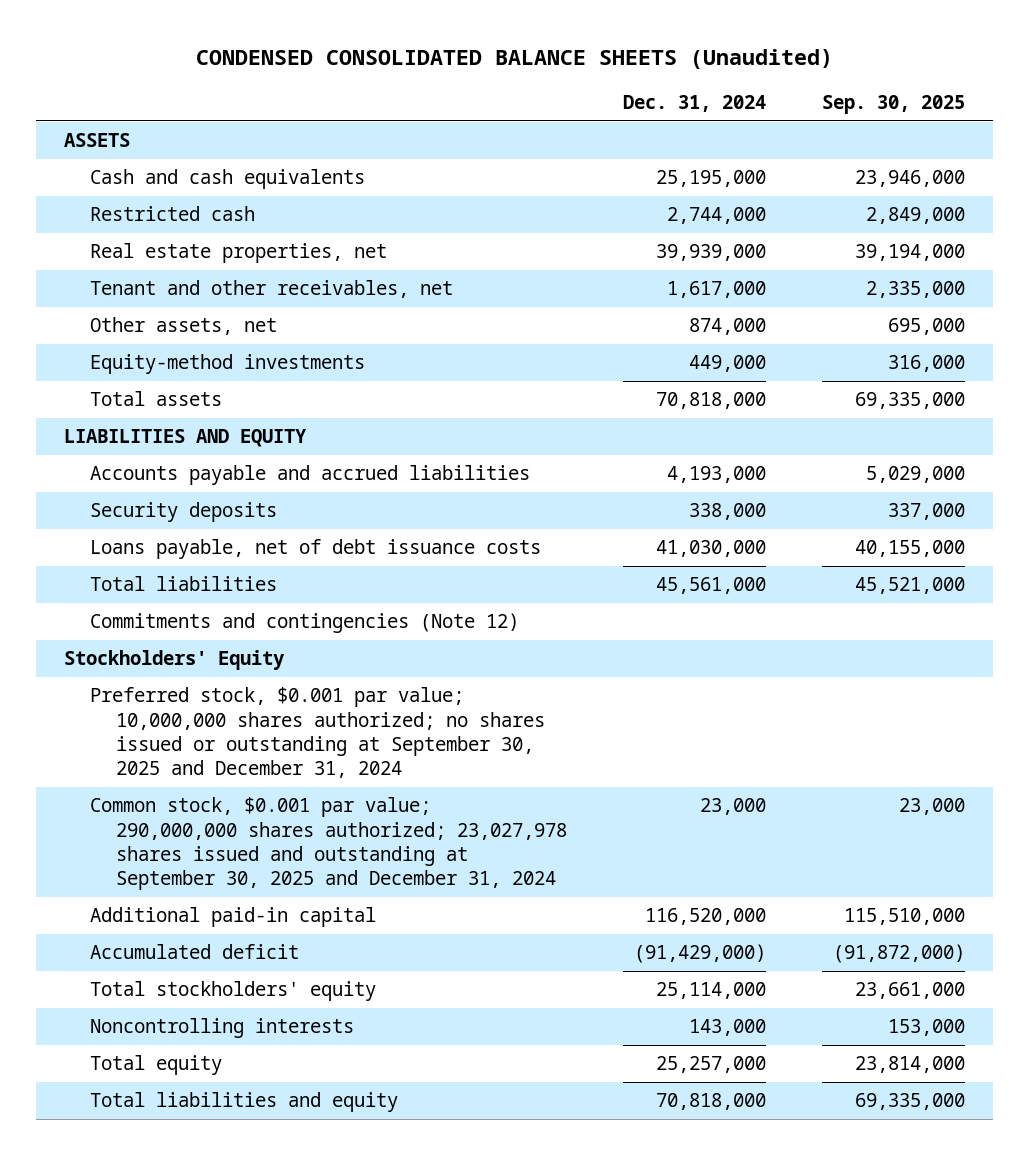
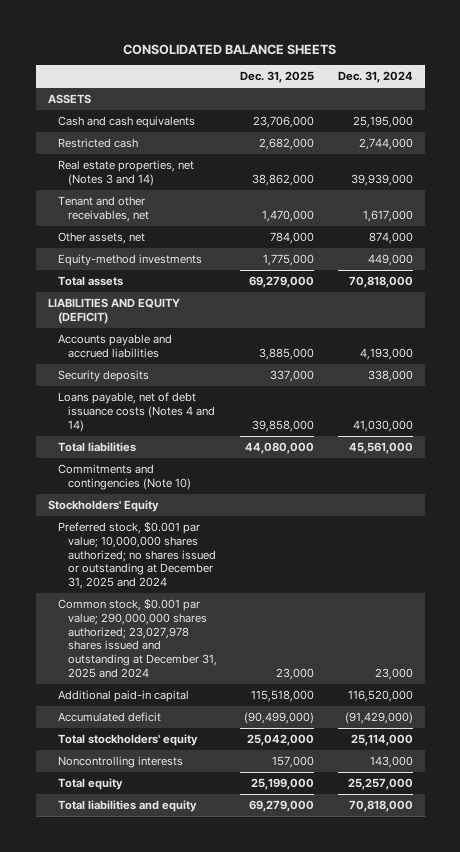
- CONDENSED CONSOLIDATED BALANCE SHEETS (Unaudited)
+ CONSOLIDATED BALANCE SHEETS
- | Dec. 31, 2024 | Sep. 30, 2025
+ | Dec. 31, 2025 | Dec. 31, 2024
- Real estate properties, net | 39,939,000 | 39,194,000
+ Real estate properties, net (Notes 3 and 14) | 38,862,000 | 39,939,000
- LIABILITIES AND EQUITY
+ LIABILITIES AND EQUITY (DEFICIT)
- Loans payable, net of debt issuance costs | 41,030,000 | 40,155,000
+ Loans payable, net of debt issuance costs (Notes 4 and 14) | 39,858,000 | 41,030,000
- Commitments and contingencies (Note 12)
+ Commitments and contingencies (Note 10)
- Preferred stock, $0.001 par value; 10,000,000 shares authorized; no shares issued or outstanding at September 30, 2025 and December 31, 2024
- Common stock, $0.001 par value; 290,000,000 shares authorized; 23,027,978 shares issued and outstanding at September 30, 2025 and December 31, 2024 | 23,000 | 23,000
+ Preferred stock, $0.001 par value; 10,000,000 shares authorized; no shares issued or outstanding at December 31, 2025 and 2024
+ Common stock, $0.001 par value; 290,000,000 shares authorized; 23,027,978 shares issued and outstanding at December 31, 2025 and 2024 | 23,000 | 23,000

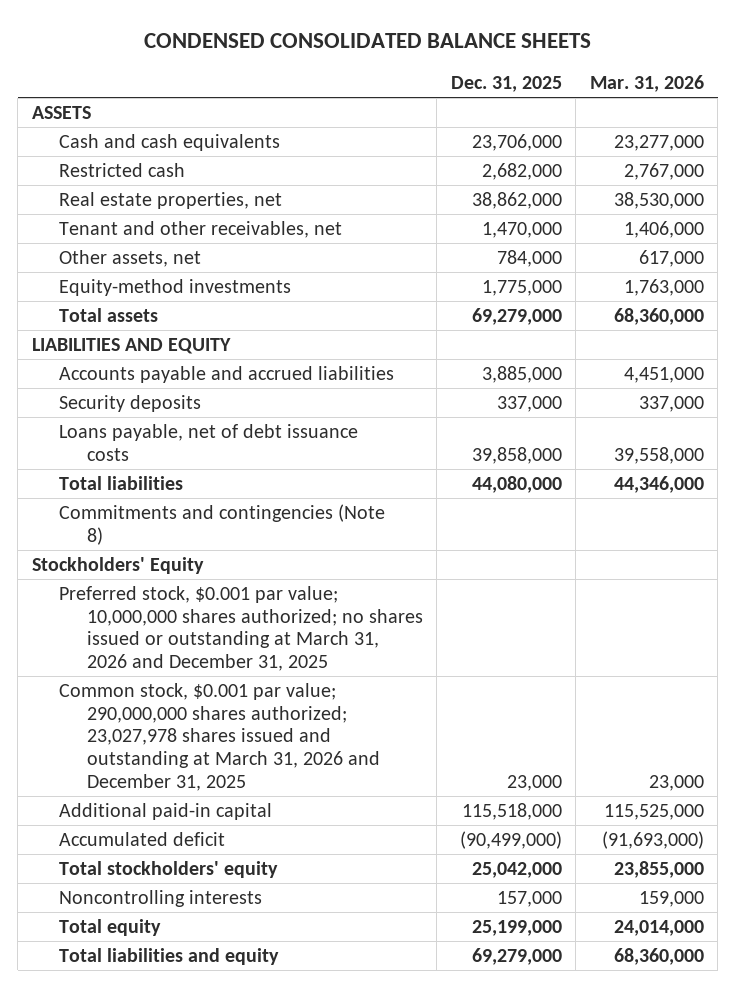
- CONSOLIDATED BALANCE SHEETS
+ CONDENSED CONSOLIDATED BALANCE SHEETS
- | Dec. 31, 2025 | Dec. 31, 2024
+ | Dec. 31, 2025 | Mar. 31, 2026
- Real estate properties, net (Notes 3 and 14) | 38,862,000 | 39,939,000
+ Real estate properties, net | 38,862,000 | 38,530,000
- LIABILITIES AND EQUITY (DEFICIT)
+ LIABILITIES AND EQUITY
- Loans payable, net of debt issuance costs (Notes 4 and 14) | 39,858,000 | 41,030,000
+ Loans payable, net of debt issuance costs | 39,858,000 | 39,558,000
- Commitments and contingencies (Note 10)
+ Commitments and contingencies (Note 8)
- Preferred stock, $0.001 par value; 10,000,000 shares authorized; no shares issued or outstanding at December 31, 2025 and 2024
- Common stock, $0.001 par value; 290,000,000 shares authorized; 23,027,978 shares issued and outstanding at December 31, 2025 and 2024 | 23,000 | 23,000
+ Preferred stock, $0.001 par value; 10,000,000 shares authorized; no shares issued or outstanding at March 31, 2026 and December 31, 2025
+ Common stock, $0.001 par value; 290,000,000 shares authorized; 23,027,978 shares issued and outstanding at March 31, 2026 and December 31, 2025 | 23,000 | 23,000

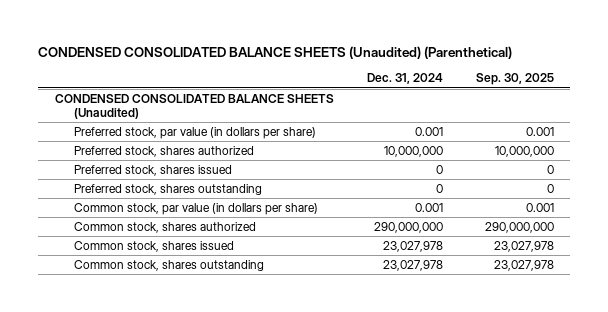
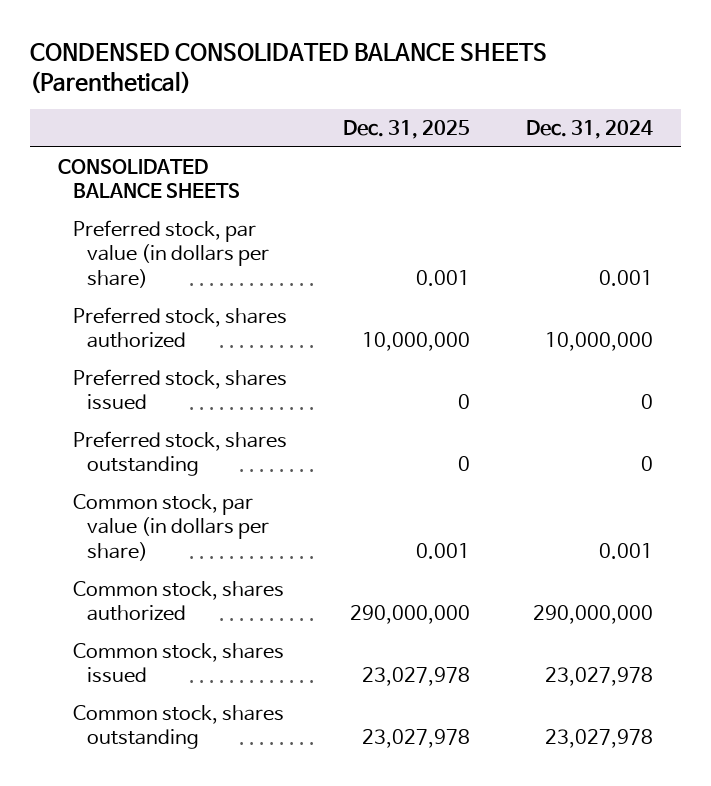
- CONDENSED CONSOLIDATED BALANCE SHEETS (Unaudited) (Parenthetical)
+ CONDENSED CONSOLIDATED BALANCE SHEETS (Parenthetical)
- | Dec. 31, 2024 | Sep. 30, 2025
+ | Dec. 31, 2025 | Dec. 31, 2024
- CONDENSED CONSOLIDATED BALANCE SHEETS (Unaudited)
+ CONSOLIDATED BALANCE SHEETS

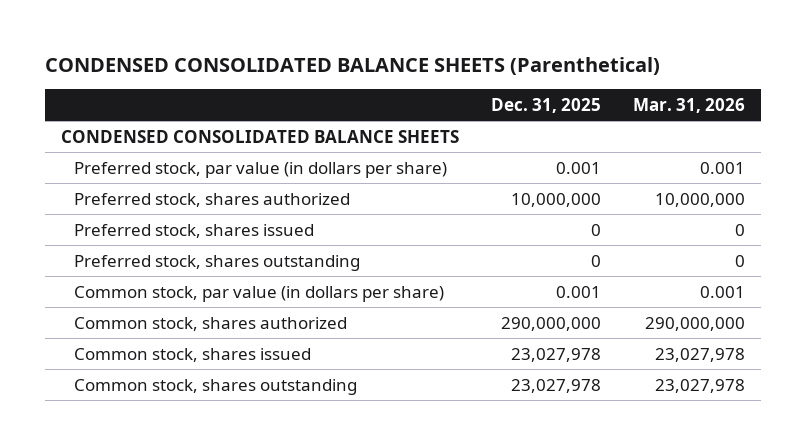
- | Dec. 31, 2025 | Dec. 31, 2024
+ | Dec. 31, 2025 | Mar. 31, 2026
- CONSOLIDATED BALANCE SHEETS
+ CONDENSED CONSOLIDATED BALANCE SHEETS

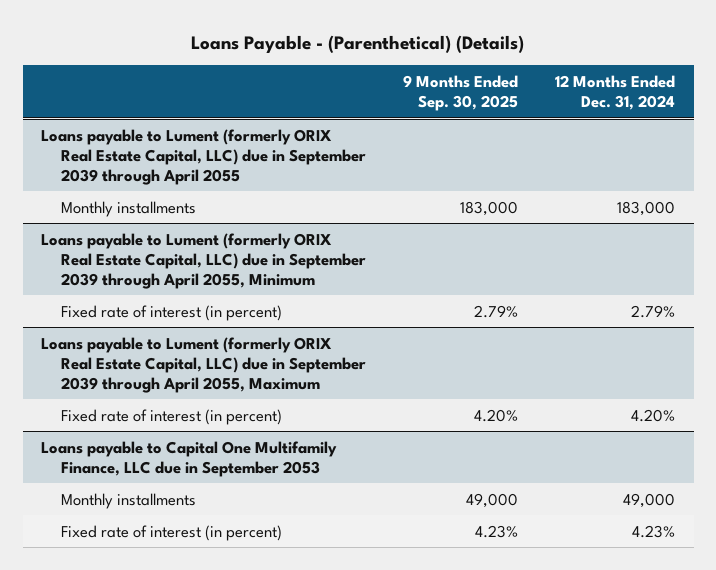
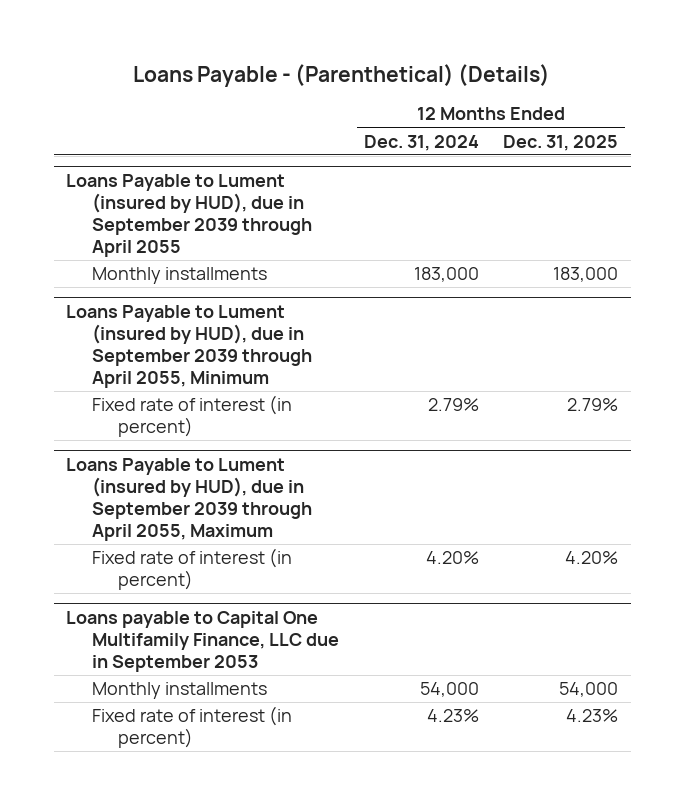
- | 9 Months Ended Sep. 30, 2025 | 12 Months Ended Dec. 31, 2024
+ | 12 Months Ended Dec. 31, 2024 | 12 Months Ended Dec. 31, 2025
- Loans payable to Lument (formerly ORIX Real Estate Capital, LLC) due in September 2039 through April 2055
+ Loans Payable to Lument (insured by HUD), due in September 2039 through April 2055
- Loans payable to Lument (formerly ORIX Real Estate Capital, LLC) due in September 2039 through April 2055, Minimum
+ Loans Payable to Lument (insured by HUD), due in September 2039 through April 2055, Minimum
- Loans payable to Lument (formerly ORIX Real Estate Capital, LLC) due in September 2039 through April 2055, Maximum
+ Loans Payable to Lument (insured by HUD), due in September 2039 through April 2055, Maximum
@ Loans payable to Capital One Multifamily Finance, LLC due in September 2053
- Monthly installments | 49,000 | 49,000
+ Monthly installments | 54,000 | 54,000

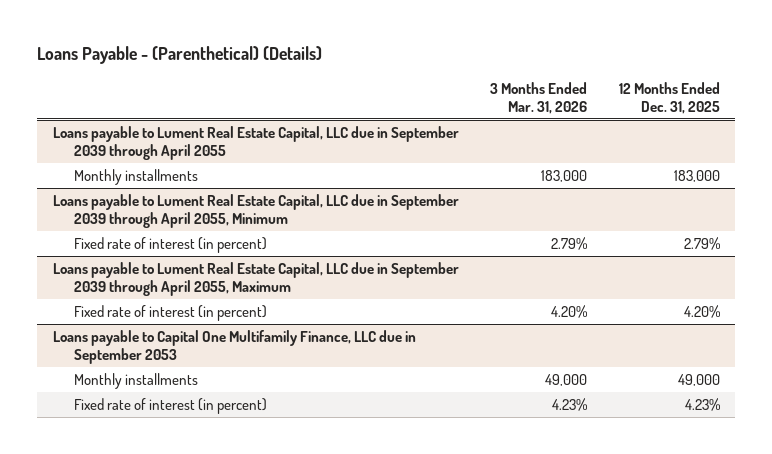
- | 12 Months Ended Dec. 31, 2024 | 12 Months Ended Dec. 31, 2025
+ | 3 Months Ended Mar. 31, 2026 | 12 Months Ended Dec. 31, 2025
- Loans Payable to Lument (insured by HUD), due in September 2039 through April 2055
+ Loans payable to Lument Real Estate Capital, LLC due in September 2039 through April 2055
- Loans Payable to Lument (insured by HUD), due in September 2039 through April 2055, Minimum
+ Loans payable to Lument Real Estate Capital, LLC due in September 2039 through April 2055, Minimum
- Loans Payable to Lument (insured by HUD), due in September 2039 through April 2055, Maximum
+ Loans payable to Lument Real Estate Capital, LLC due in September 2039 through April 2055, Maximum
@ Loans payable to Capital One Multifamily Finance, LLC due in September 2053
- Monthly installments | 54,000 | 54,000
+ Monthly installments | 49,000 | 49,000

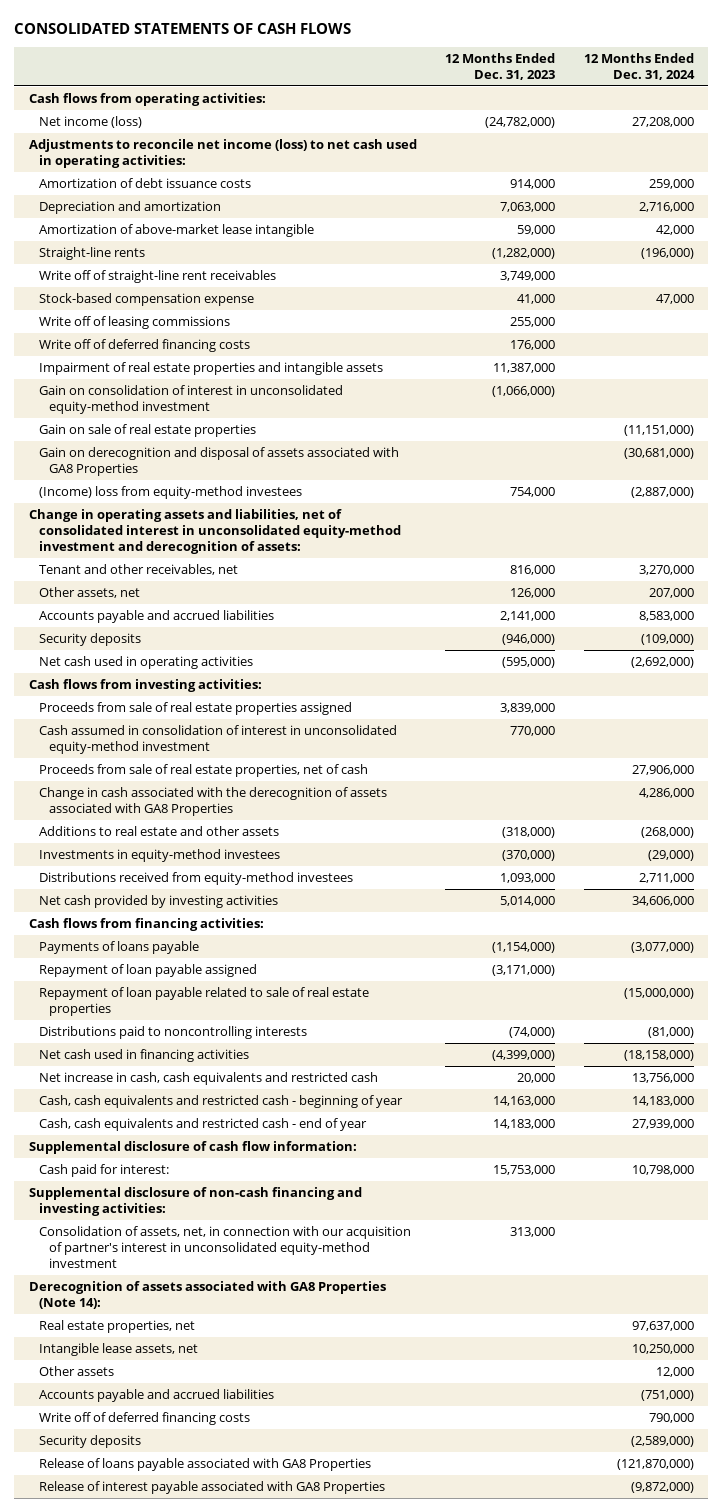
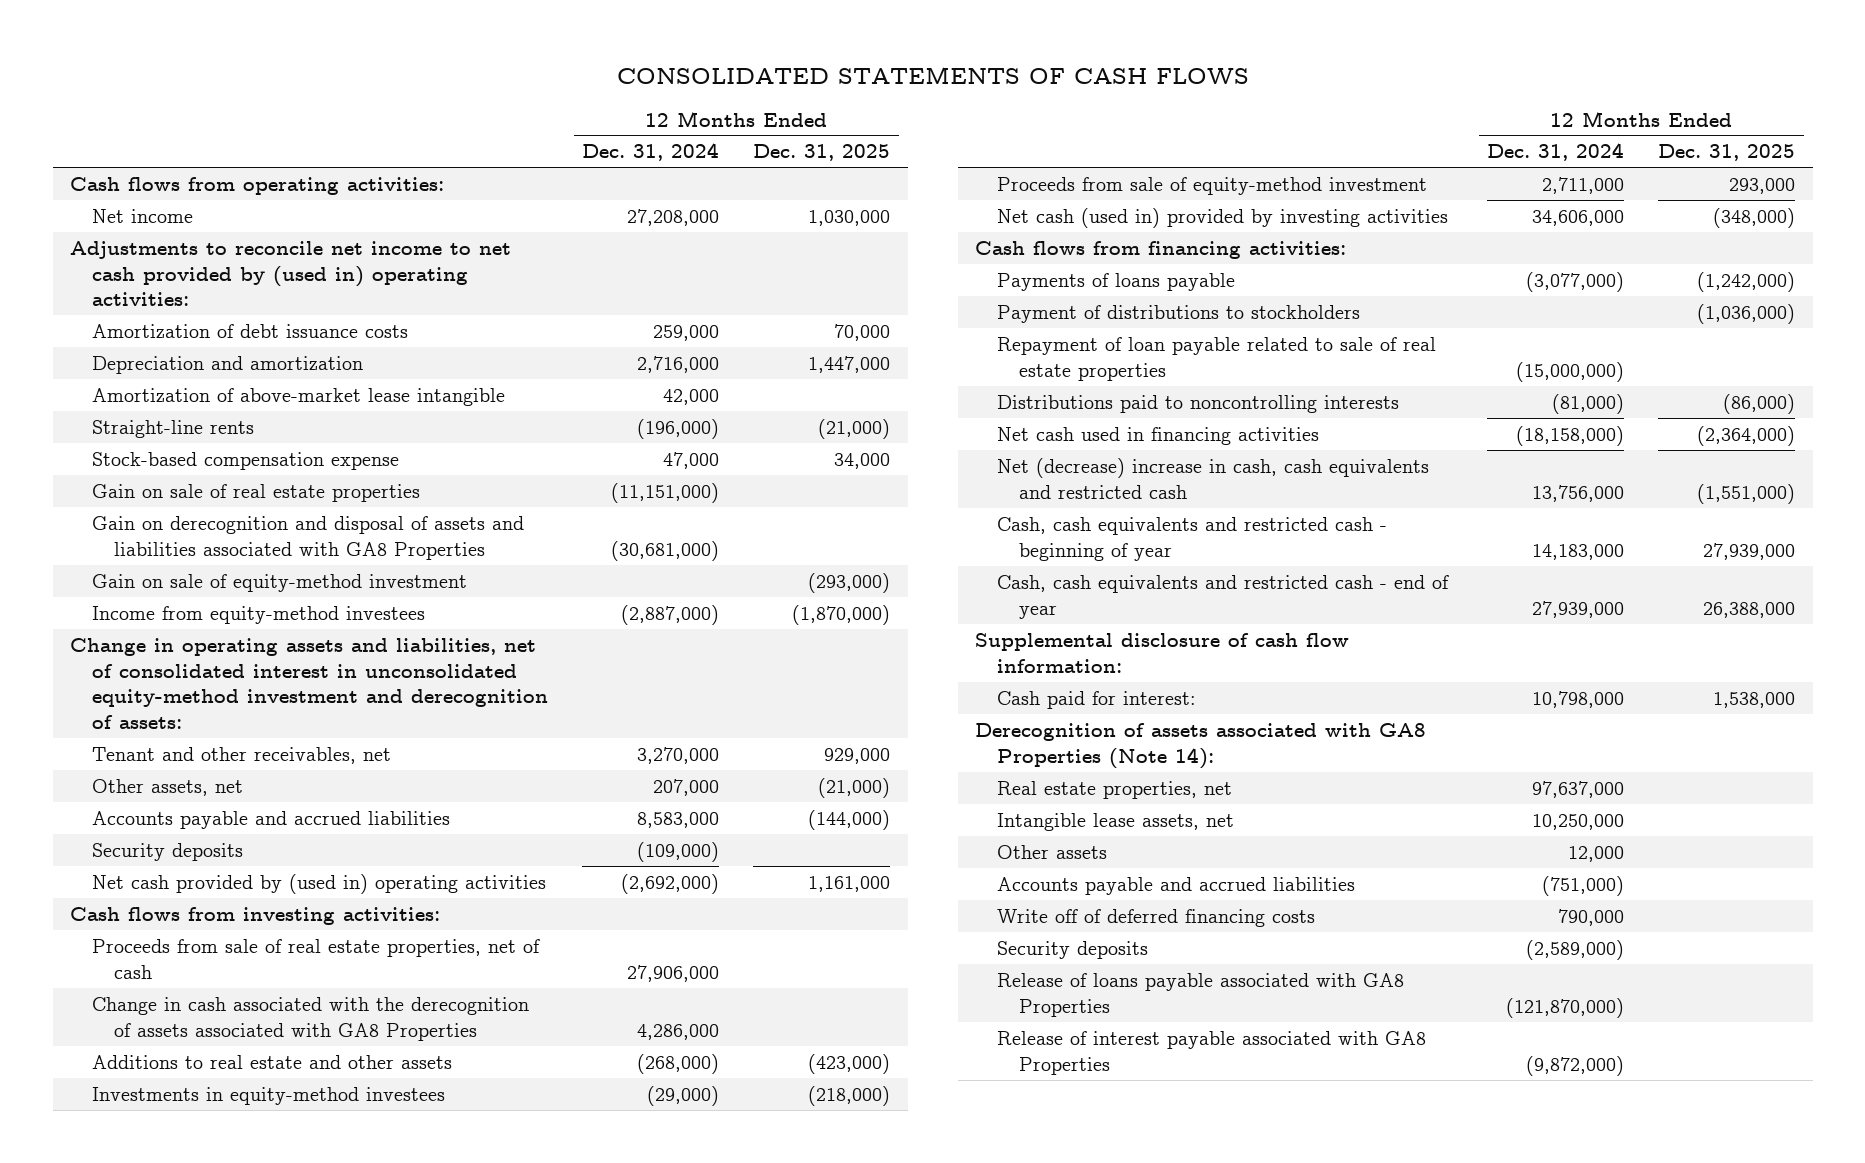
- | 12 Months Ended Dec. 31, 2023 | 12 Months Ended Dec. 31, 2024
+ | 12 Months Ended Dec. 31, 2024 | 12 Months Ended Dec. 31, 2025
- Net income (loss) | (24,782,000) | 27,208,000
- Adjustments to reconcile net income (loss) to net cash used in operating activities:
+ Net income | 27,208,000 | 1,030,000
+ Adjustments to reconcile net income to net cash provided by (used in) operating activities:
- Write off of straight-line rent receivables | 3,749,000 |
- Write off of leasing commissions | 255,000 |
- Write off of deferred financing costs | 176,000 |
- Impairment of real estate properties and intangible assets | 11,387,000 |
- Gain on consolidation of interest in unconsolidated equity-method investment | (1,066,000) |
- Gain on derecognition and disposal of assets associated with GA8 Properties | | (30,681,000)
- (Income) loss from equity-method investees | 754,000 | (2,887,000)
+ Gain on derecognition and disposal of assets and liabilities associated with GA8 Properties | (30,681,000) |
+ Gain on sale of equity-method investment | | (293,000)
+ Income from equity-method investees | (2,887,000) | (1,870,000)
- Net cash used in operating activities | (595,000) | (2,692,000)
+ Net cash provided by (used in) operating activities | (2,692,000) | 1,161,000
- Proceeds from sale of real estate properties assigned | 3,839,000 |
- Cash assumed in consolidation of interest in unconsolidated equity-method investment | 770,000 |
- Distributions received from equity-method investees | 1,093,000 | 2,711,000
- Net cash provided by investing activities | 5,014,000 | 34,606,000
+ Proceeds from sale of equity-method investment | 2,711,000 | 293,000
+ Net cash (used in) provided by investing activities | 34,606,000 | (348,000)
- Repayment of loan payable assigned | (3,171,000) |
+ Payment of distributions to stockholders | | (1,036,000)
- Net increase in cash, cash equivalents and restricted cash | 20,000 | 13,756,000
+ Net (decrease) increase in cash, cash equivalents and restricted cash | 13,756,000 | (1,551,000)
- Supplemental disclosure of non-cash financing and investing activities:
- Consolidation of assets, net, in connection with our acquisition of partner's interest in unconsolidated equity-method investment | 313,000 |

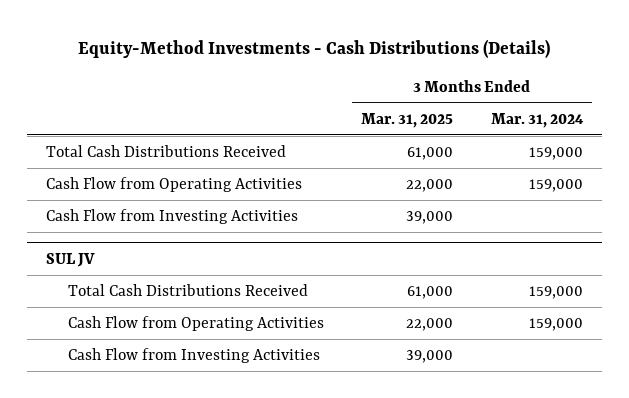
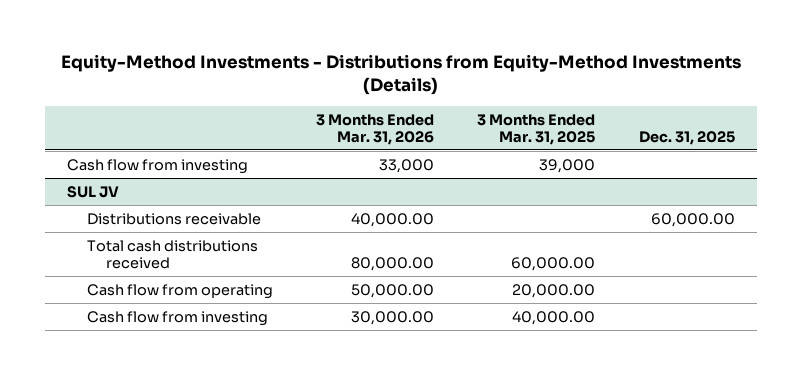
- Equity-Method Investments - Cash Distributions (Details)
+ Equity-Method Investments - Distributions from Equity-Method Investments (Details)
- | 3 Months Ended Mar. 31, 2025 | 3 Months Ended Mar. 31, 2024
+ | 3 Months Ended Mar. 31, 2026 | 3 Months Ended Mar. 31, 2025 | Dec. 31, 2025
- Total Cash Distributions Received | 61,000 | 159,000
- Cash Flow from Operating Activities | 22,000 | 159,000
- Cash Flow from Investing Activities | 39,000 |
+ Cash flow from investing | 33,000 | 39,000 |
@ SUL JV
- Total Cash Distributions Received | 61,000 | 159,000
- Cash Flow from Operating Activities | 22,000 | 159,000
- Cash Flow from Investing Activities | 39,000 |
+ Distributions receivable | 40,000.00 | | 60,000.00
+ Total cash distributions received | 80,000.00 | 60,000.00 |
+ Cash flow from operating | 50,000.00 | 20,000.00 |
+ Cash flow from investing | 30,000.00 | 40,000.00 |

